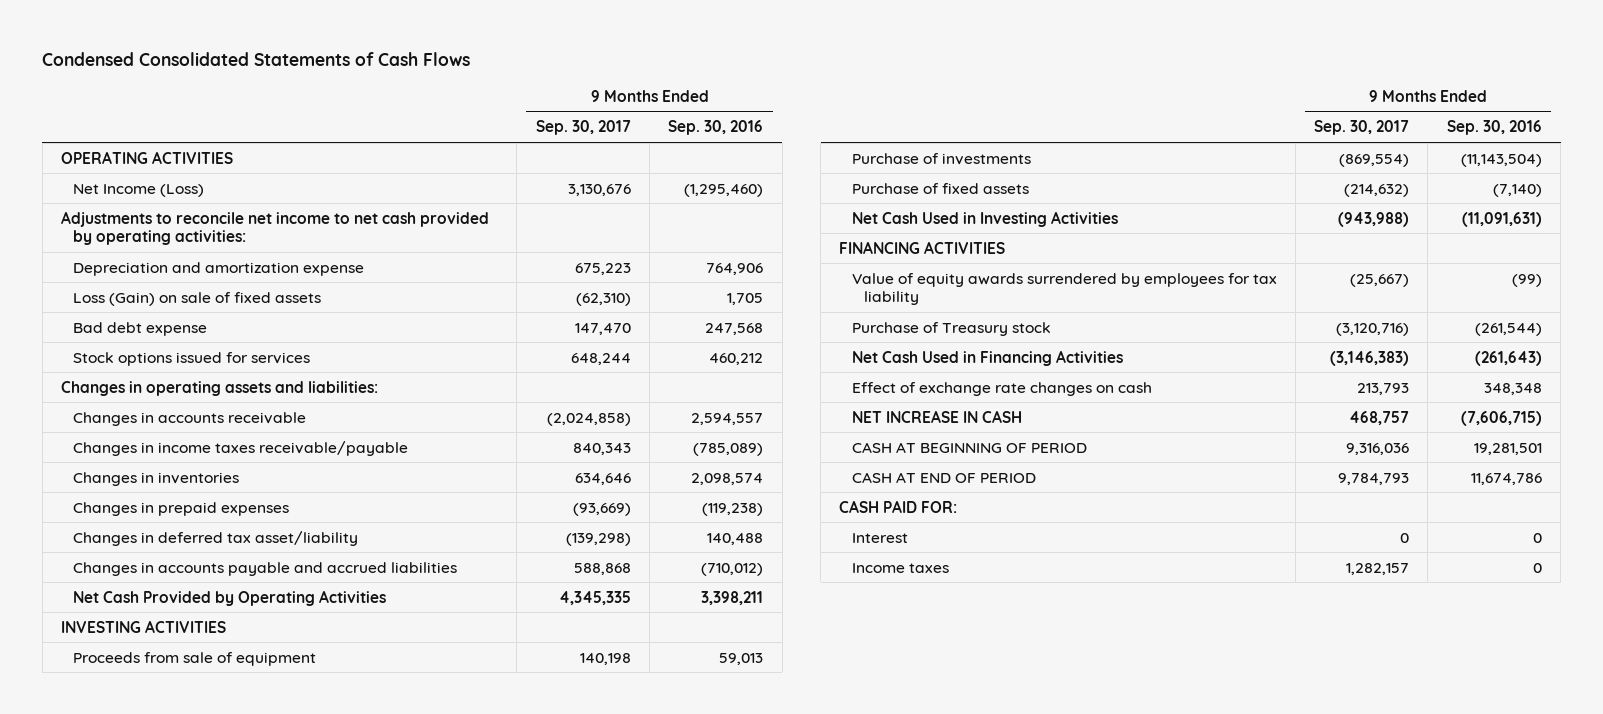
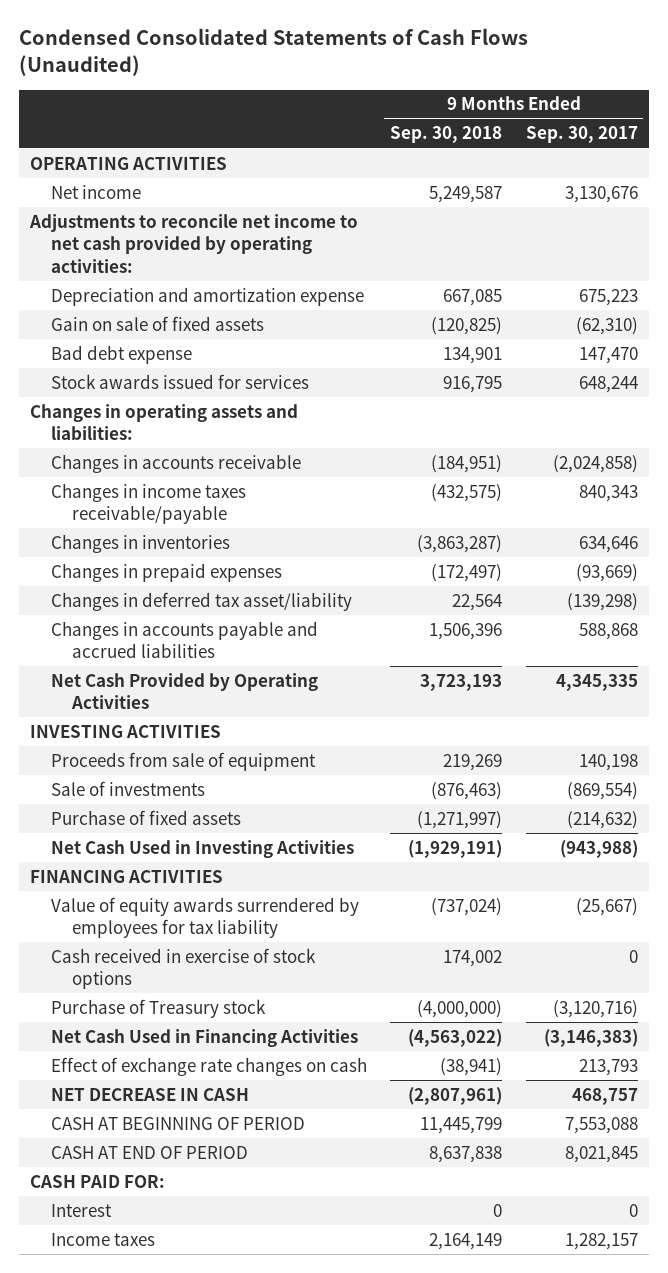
- Condensed Consolidated Statements of Cash Flows
+ Condensed Consolidated Statements of Cash Flows (Unaudited)
- | 9 Months Ended Sep. 30, 2017 | 9 Months Ended Sep. 30, 2016
+ | 9 Months Ended Sep. 30, 2018 | 9 Months Ended Sep. 30, 2017
- Net Income (Loss) | 3,130,676 | (1,295,460)
+ Net income | 5,249,587 | 3,130,676
- Loss (Gain) on sale of fixed assets | (62,310) | 1,705
+ Gain on sale of fixed assets | (120,825) | (62,310)
- Stock options issued for services | 648,244 | 460,212
+ Stock awards issued for services | 916,795 | 648,244
- Purchase of investments | (869,554) | (11,143,504)
+ Sale of investments | (876,463) | (869,554)
+ Cash received in exercise of stock options | 174,002 | 0
- NET INCREASE IN CASH | 468,757 | (7,606,715)
- CASH AT BEGINNING OF PERIOD | 9,316,036 | 19,281,501
- CASH AT END OF PERIOD | 9,784,793 | 11,674,786
+ NET DECREASE IN CASH | (2,807,961) | 468,757
+ CASH AT BEGINNING OF PERIOD | 11,445,799 | 7,553,088
+ CASH AT END OF PERIOD | 8,637,838 | 8,021,845

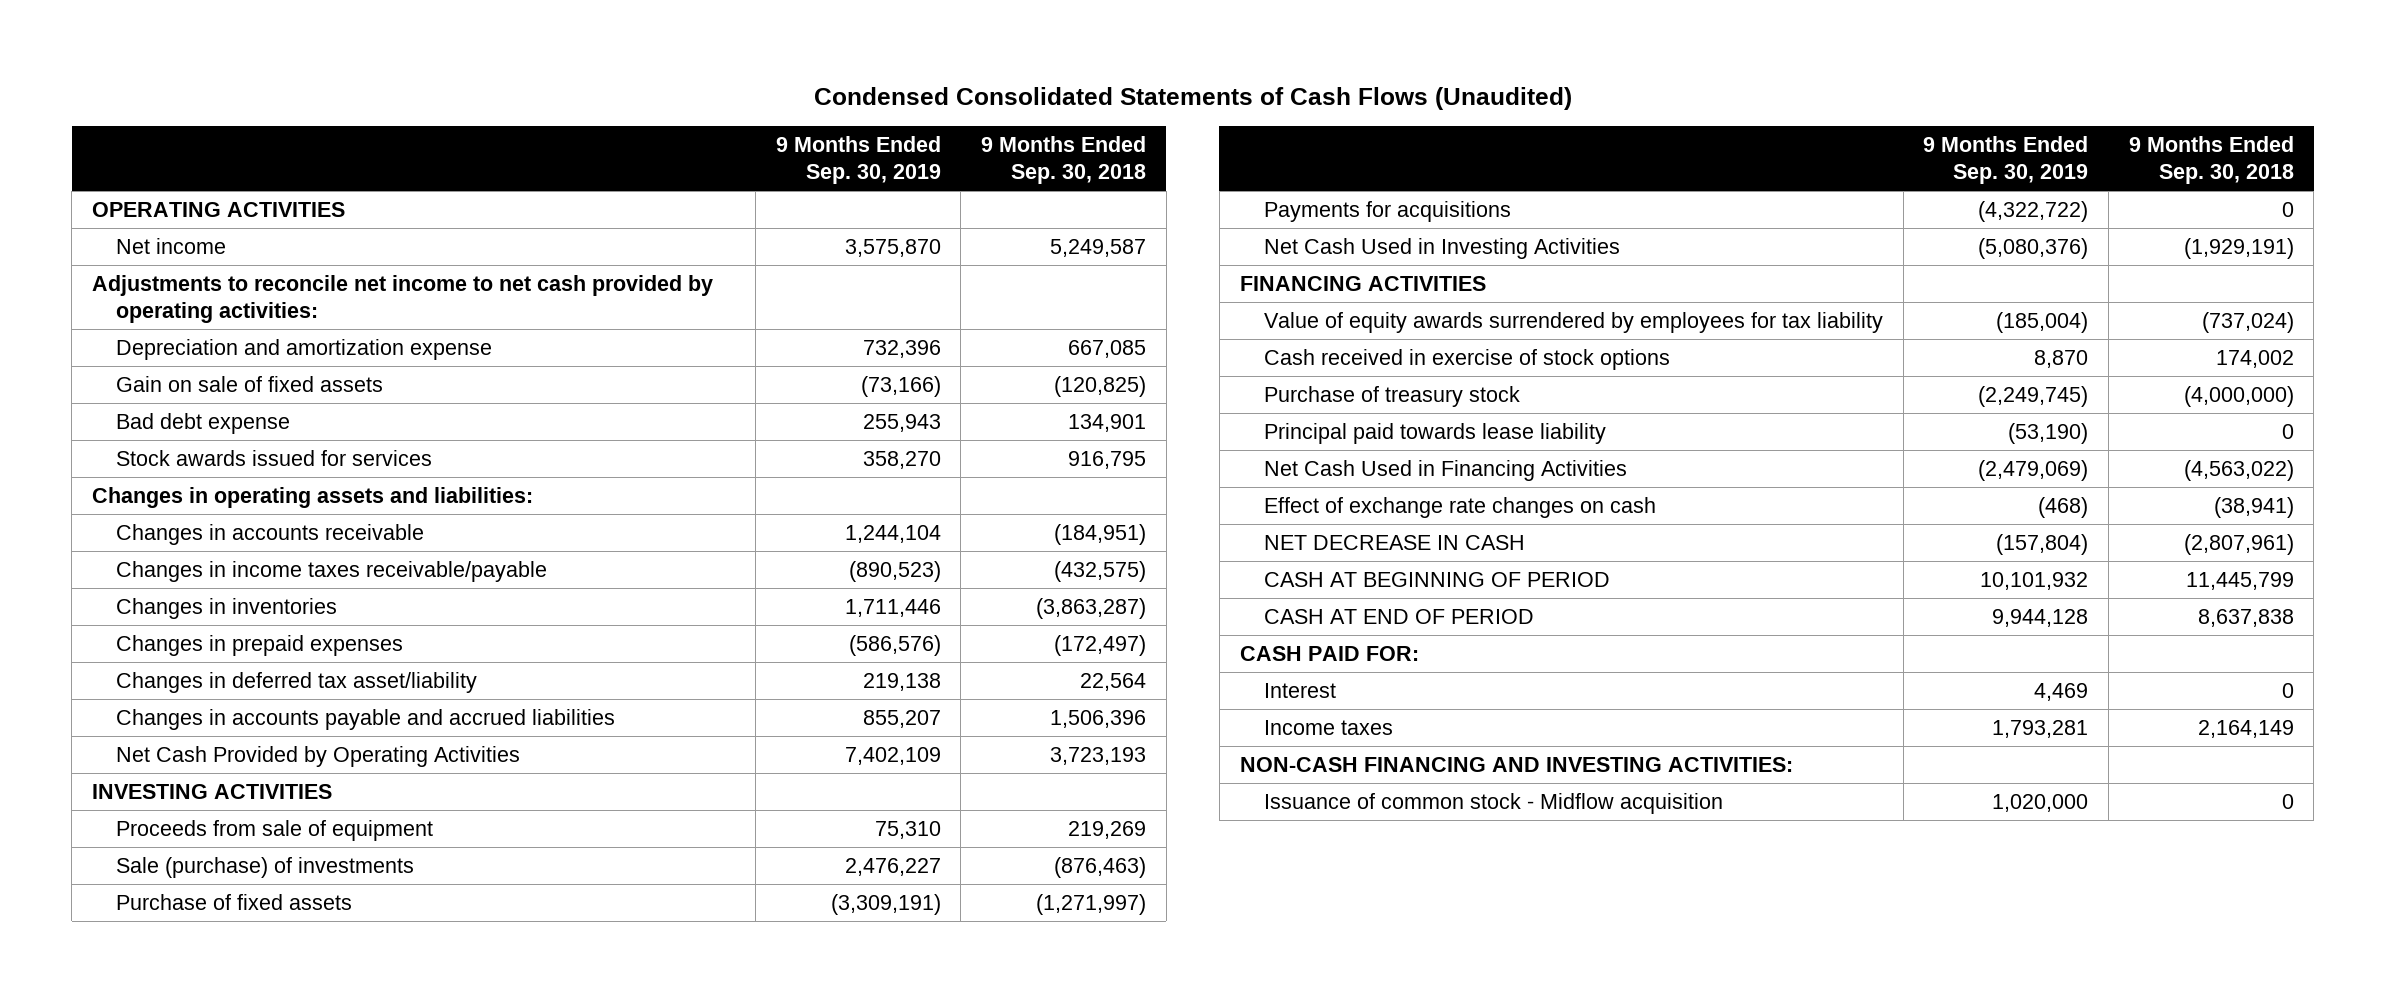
- | 9 Months Ended Sep. 30, 2018 | 9 Months Ended Sep. 30, 2017
+ | 9 Months Ended Sep. 30, 2019 | 9 Months Ended Sep. 30, 2018
- Sale of investments | (876,463) | (869,554)
+ Sale (purchase) of investments | 2,476,227 | (876,463)
+ Payments for acquisitions | (4,322,722) | 0
- Purchase of Treasury stock | (4,000,000) | (3,120,716)
+ Purchase of treasury stock | (2,249,745) | (4,000,000)
+ Principal paid towards lease liability | (53,190) | 0
+ NON-CASH FINANCING AND INVESTING ACTIVITIES:
+ Issuance of common stock - Midflow acquisition | 1,020,000 | 0

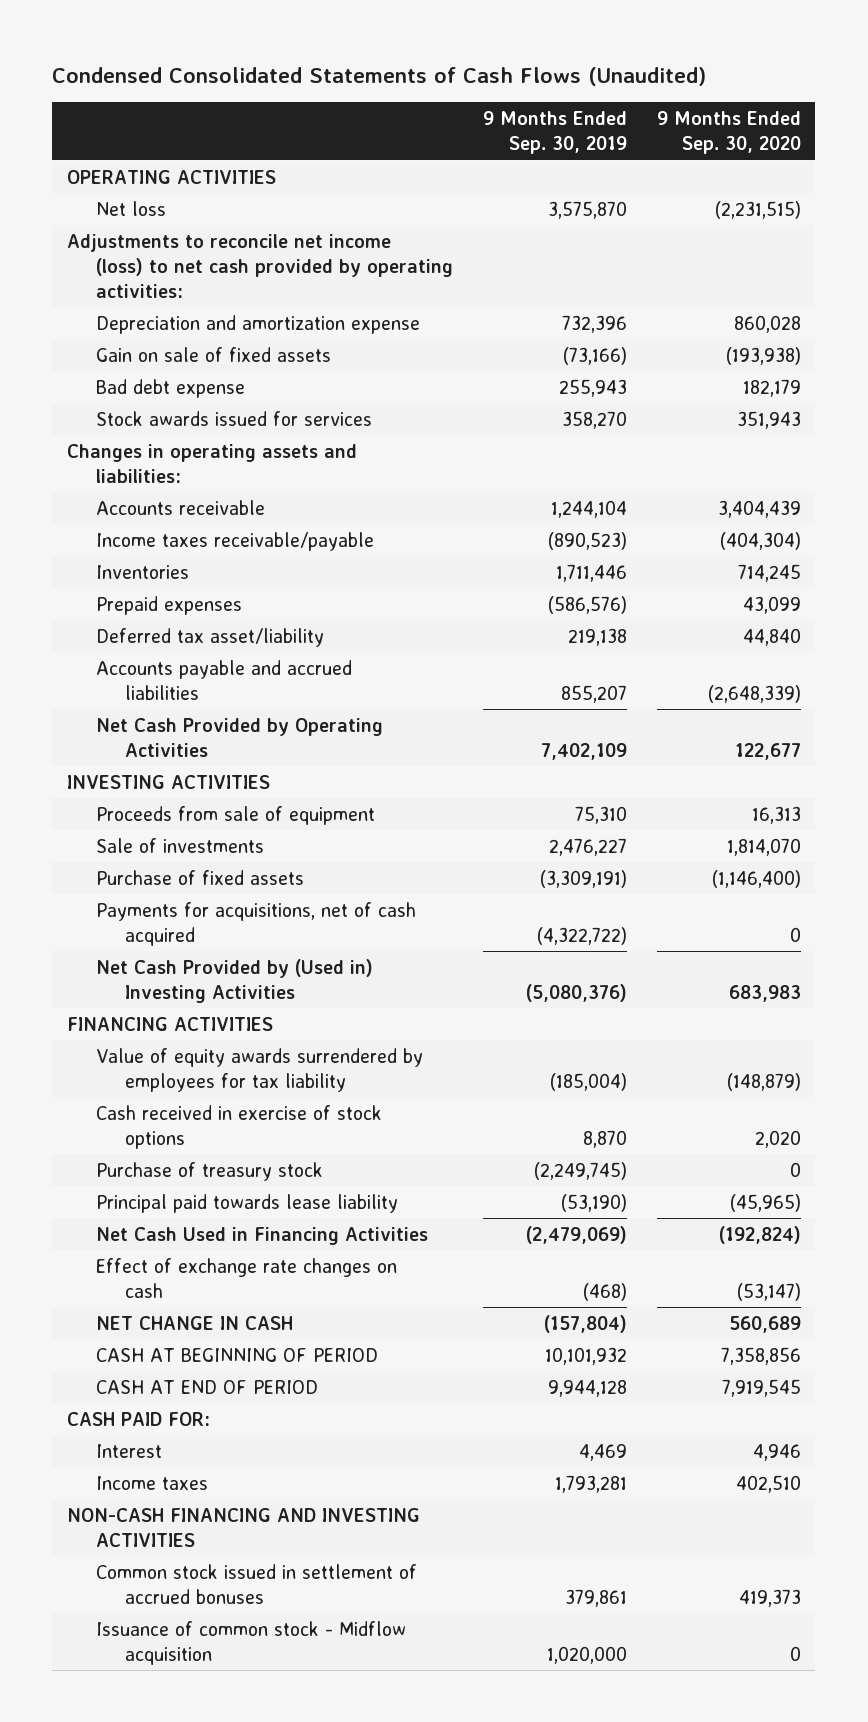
- | 9 Months Ended Sep. 30, 2019 | 9 Months Ended Sep. 30, 2018
+ | 9 Months Ended Sep. 30, 2019 | 9 Months Ended Sep. 30, 2020
- Net income | 3,575,870 | 5,249,587
- Adjustments to reconcile net income to net cash provided by operating activities:
+ Net loss | 3,575,870 | (2,231,515)
+ Adjustments to reconcile net income (loss) to net cash provided by operating activities:
- Changes in accounts receivable | 1,244,104 | (184,951)
- Changes in income taxes receivable/payable | (890,523) | (432,575)
- Changes in inventories | 1,711,446 | (3,863,287)
- Changes in prepaid expenses | (586,576) | (172,497)
- Changes in deferred tax asset/liability | 219,138 | 22,564
- Changes in accounts payable and accrued liabilities | 855,207 | 1,506,396
+ Accounts receivable | 1,244,104 | 3,404,439
+ Income taxes receivable/payable | (890,523) | (404,304)
+ Inventories | 1,711,446 | 714,245
+ Prepaid expenses | (586,576) | 43,099
+ Deferred tax asset/liability | 219,138 | 44,840
+ Accounts payable and accrued liabilities | 855,207 | (2,648,339)
- Sale (purchase) of investments | 2,476,227 | (876,463)
+ Sale of investments | 2,476,227 | 1,814,070
- Payments for acquisitions | (4,322,722) | 0
- Net Cash Used in Investing Activities | (5,080,376) | (1,929,191)
+ Payments for acquisitions, net of cash acquired | (4,322,722) | 0
+ Net Cash Provided by (Used in) Investing Activities | (5,080,376) | 683,983
- NET DECREASE IN CASH | (157,804) | (2,807,961)
+ NET CHANGE IN CASH | (157,804) | 560,689
- NON-CASH FINANCING AND INVESTING ACTIVITIES:
+ NON-CASH FINANCING AND INVESTING ACTIVITIES
+ Common stock issued in settlement of accrued bonuses | 379,861 | 419,373

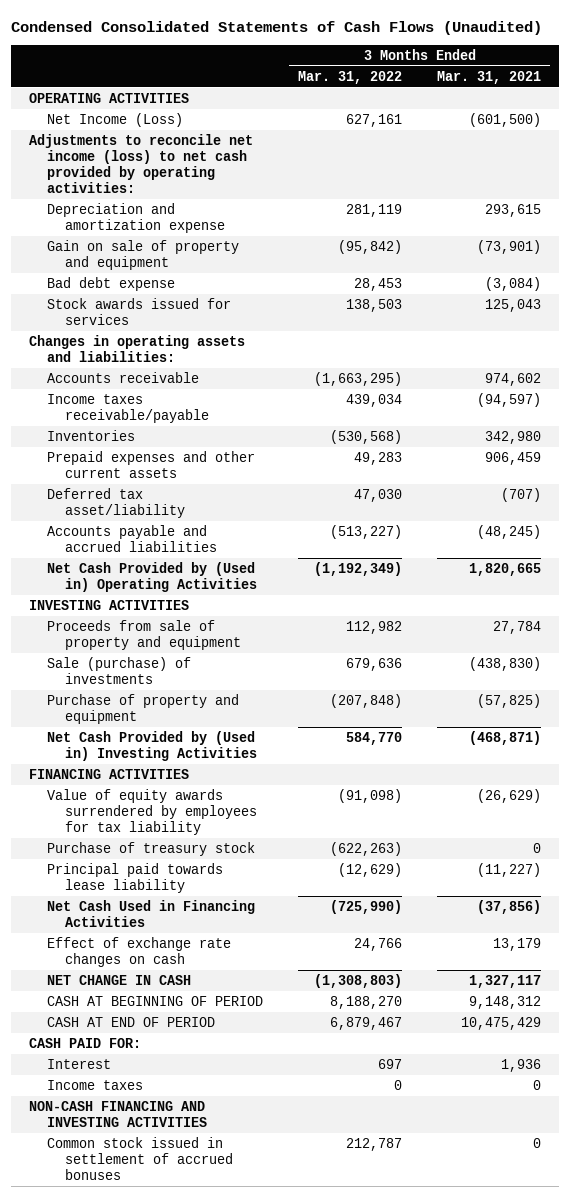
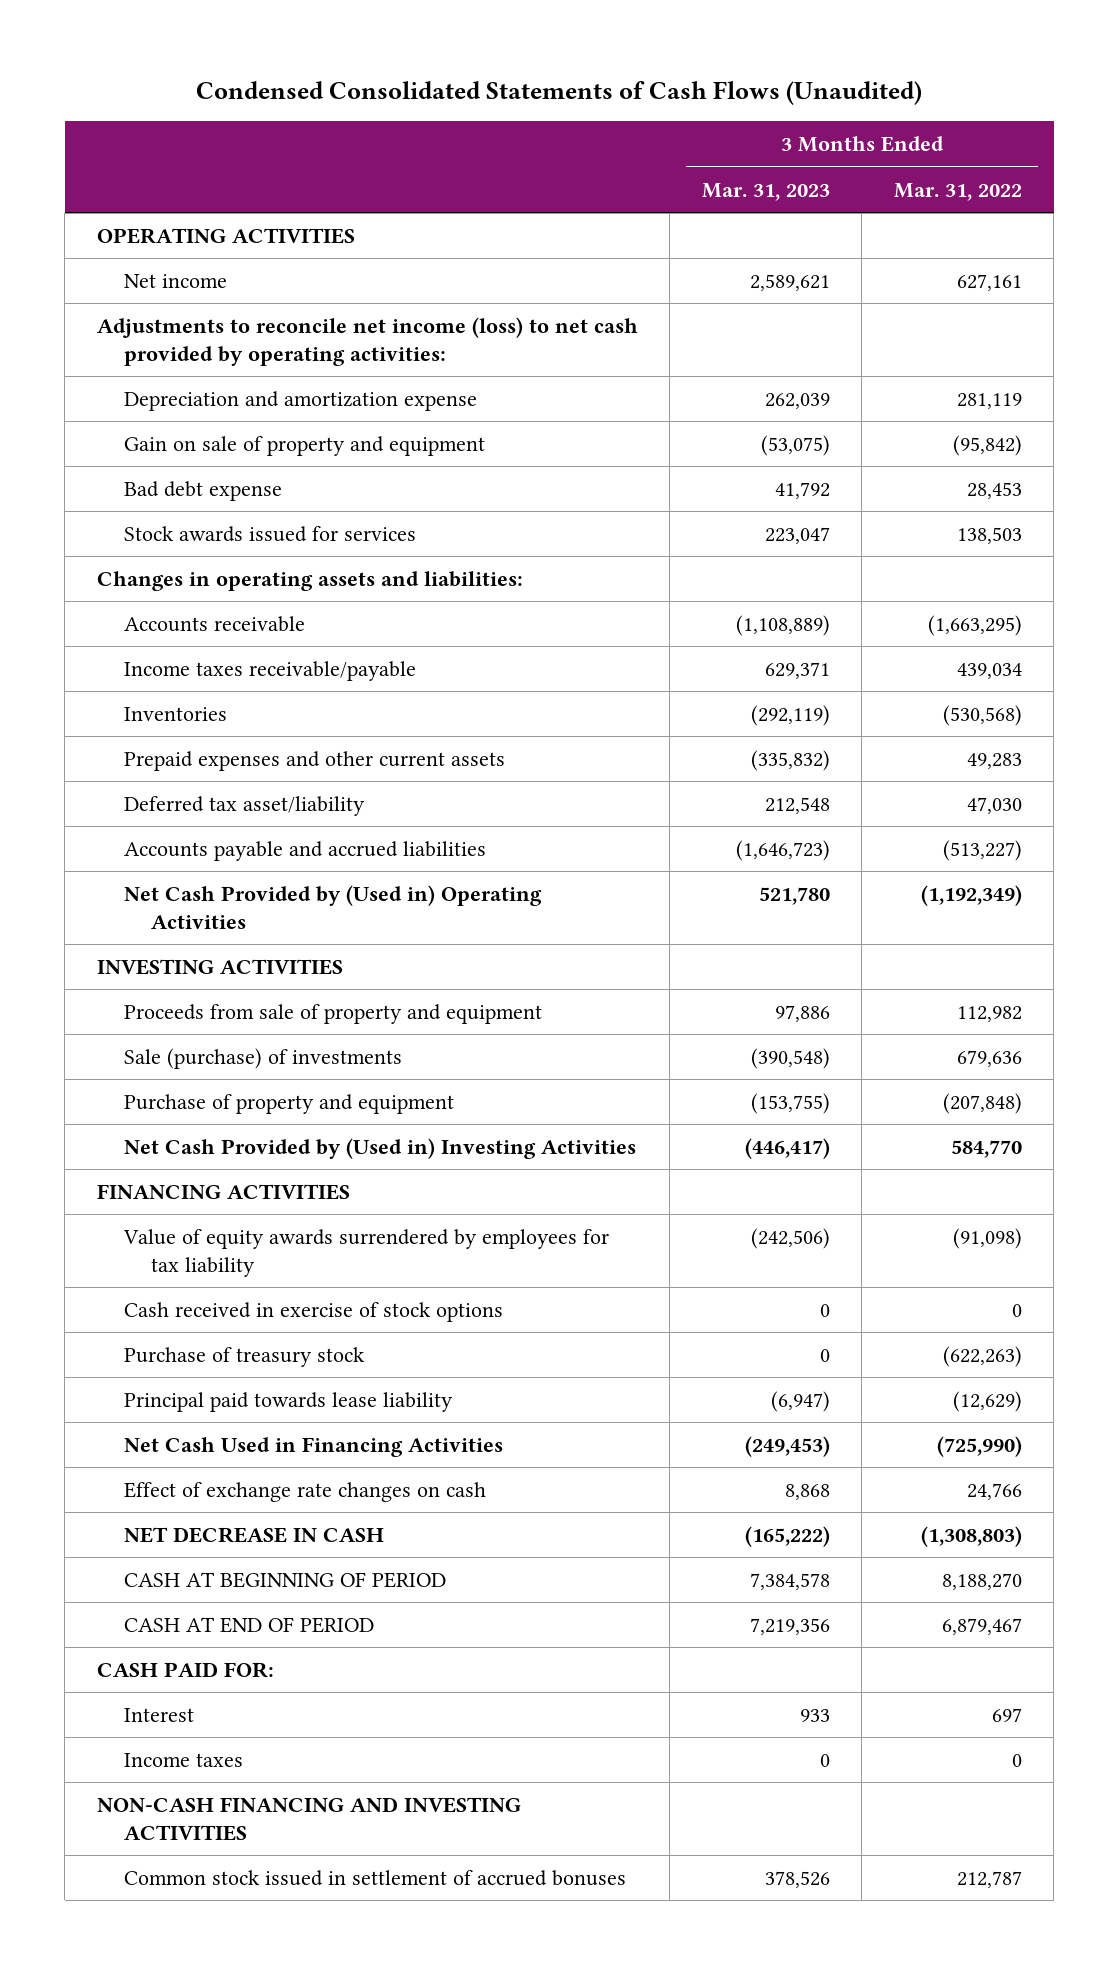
- | 3 Months Ended Mar. 31, 2022 | 3 Months Ended Mar. 31, 2021
+ | 3 Months Ended Mar. 31, 2023 | 3 Months Ended Mar. 31, 2022
- Net Income (Loss) | 627,161 | (601,500)
+ Net income | 2,589,621 | 627,161
+ Cash received in exercise of stock options | 0 | 0
- NET CHANGE IN CASH | (1,308,803) | 1,327,117
+ NET DECREASE IN CASH | (165,222) | (1,308,803)

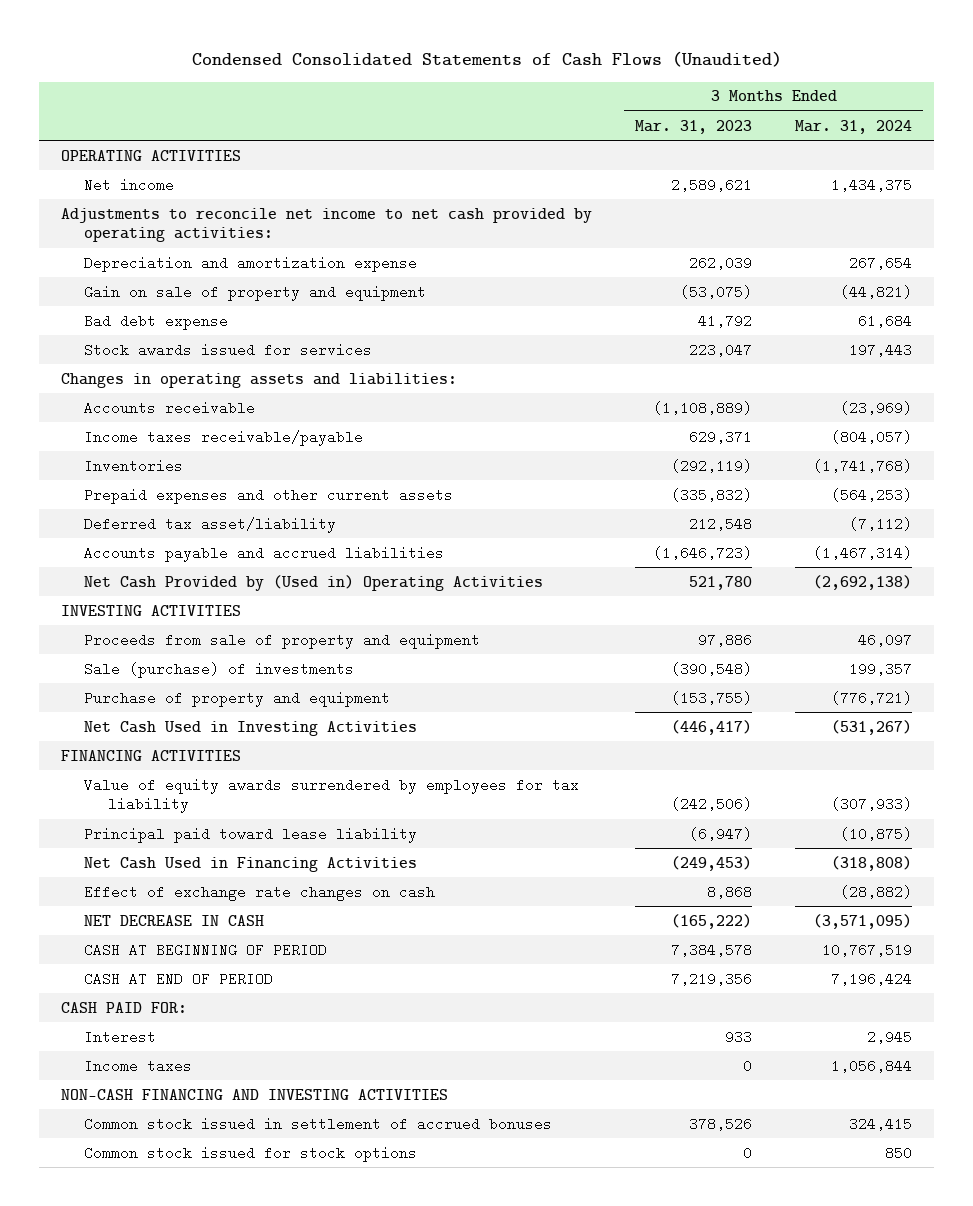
- | 3 Months Ended Mar. 31, 2023 | 3 Months Ended Mar. 31, 2022
+ | 3 Months Ended Mar. 31, 2023 | 3 Months Ended Mar. 31, 2024
- Adjustments to reconcile net income (loss) to net cash provided by operating activities:
+ Adjustments to reconcile net income to net cash provided by operating activities:
- Net Cash Provided by (Used in) Investing Activities | (446,417) | 584,770
+ Net Cash Used in Investing Activities | (446,417) | (531,267)
- Cash received in exercise of stock options | 0 | 0
- Purchase of treasury stock | 0 | (622,263)
- Principal paid towards lease liability | (6,947) | (12,629)
+ Principal paid toward lease liability | (6,947) | (10,875)
+ Common stock issued for stock options | 0 | 850

